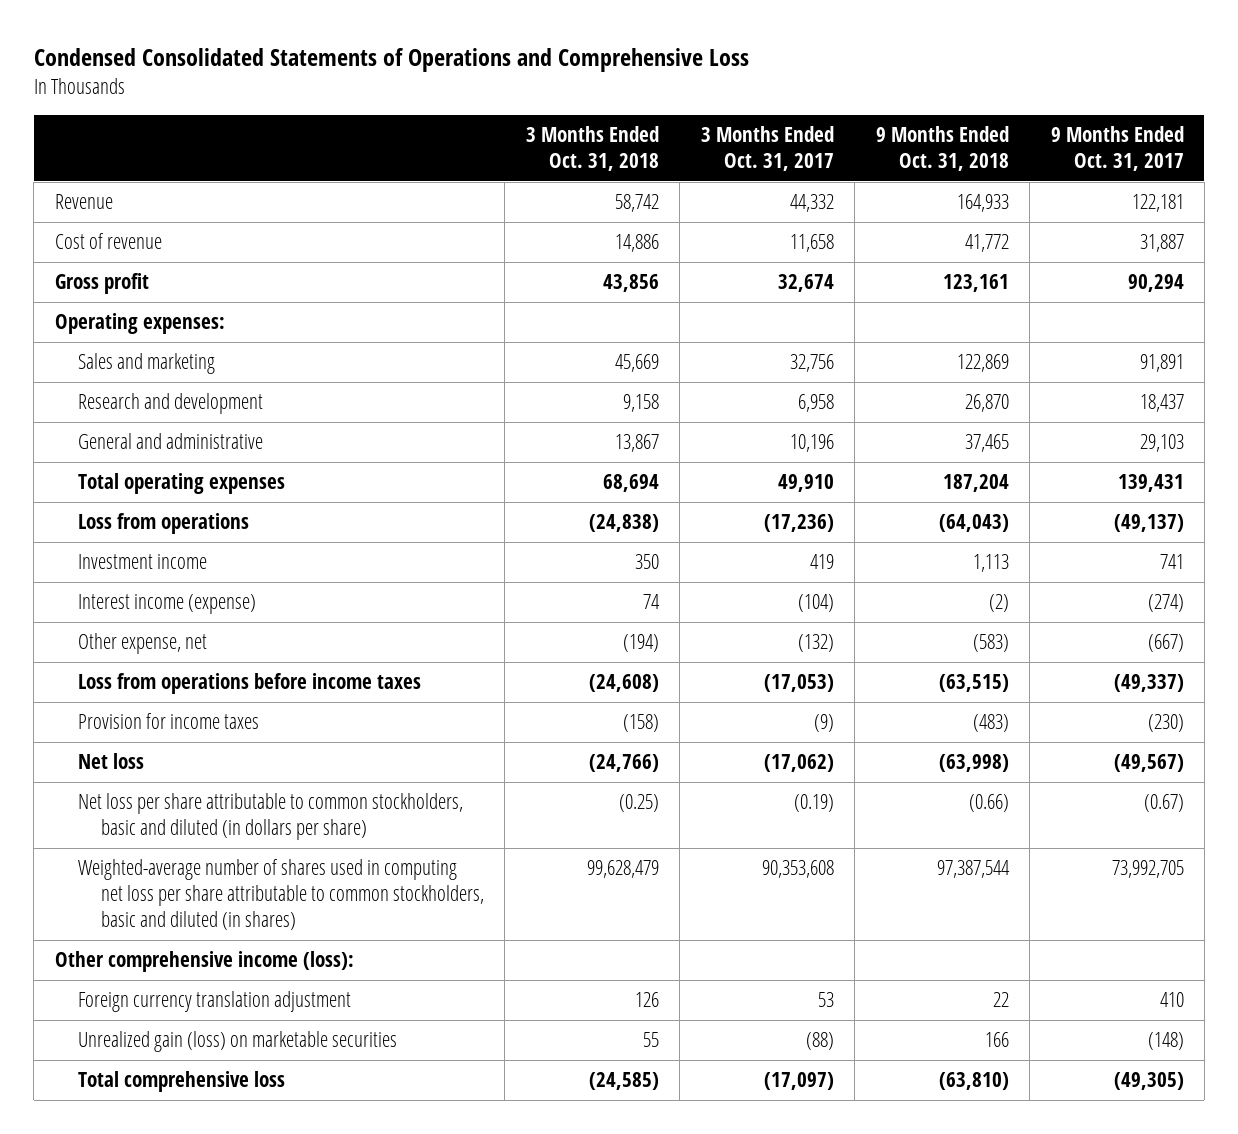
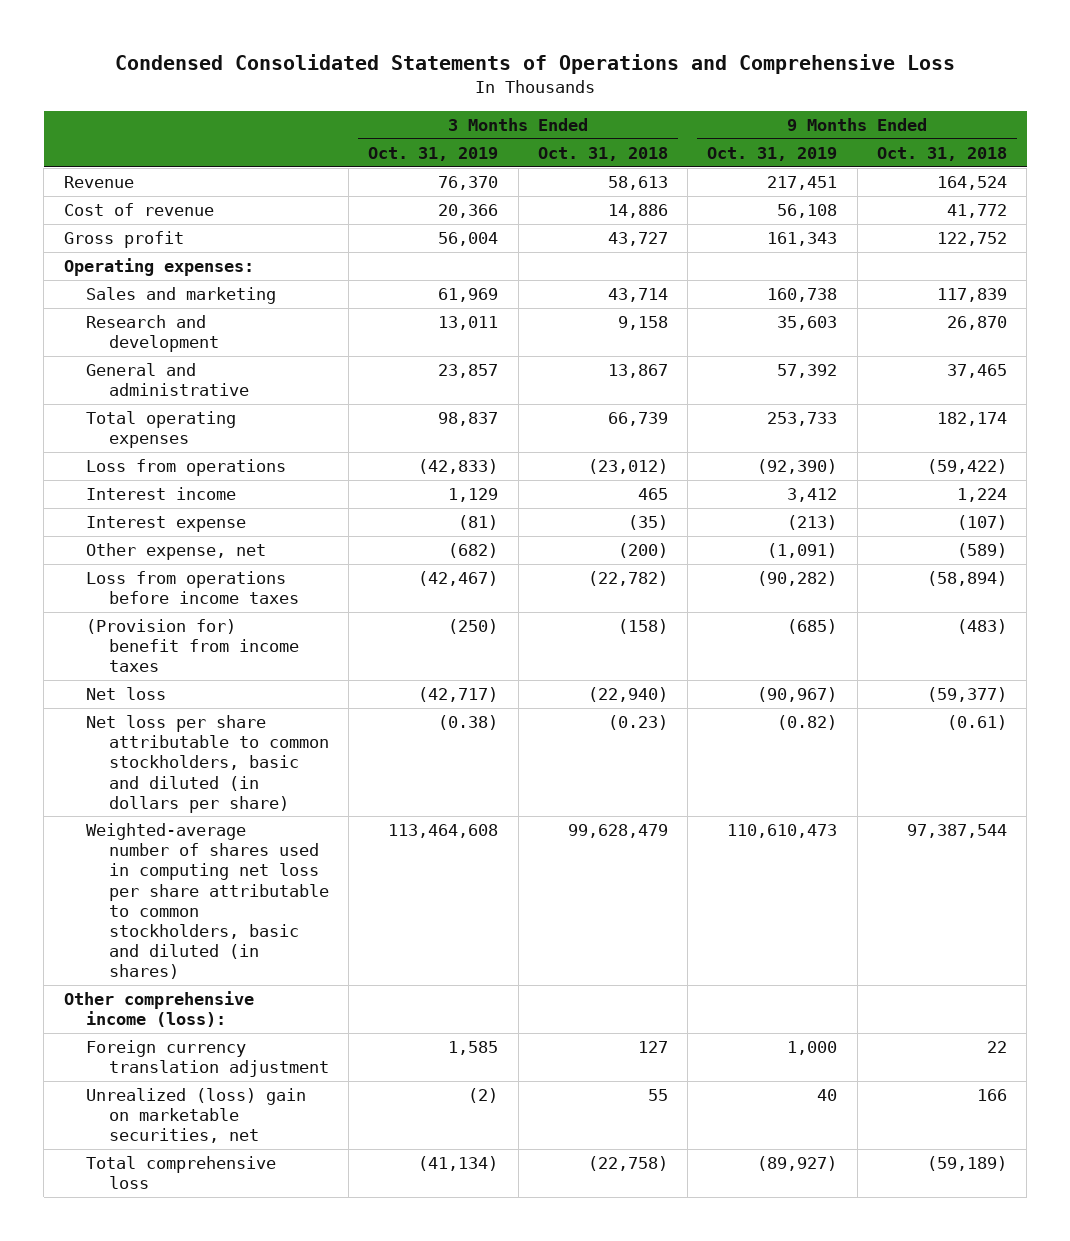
- | 3 Months Ended Oct. 31, 2018 | 3 Months Ended Oct. 31, 2017 | 9 Months Ended Oct. 31, 2018 | 9 Months Ended Oct. 31, 2017
+ | 3 Months Ended Oct. 31, 2019 | 3 Months Ended Oct. 31, 2018 | 9 Months Ended Oct. 31, 2019 | 9 Months Ended Oct. 31, 2018
- Revenue | 58,742 | 44,332 | 164,933 | 122,181
+ Revenue | 76,370 | 58,613 | 217,451 | 164,524
- Gross profit | 43,856 | 32,674 | 123,161 | 90,294
+ Gross profit | 56,004 | 43,727 | 161,343 | 122,752
- Sales and marketing | 45,669 | 32,756 | 122,869 | 91,891
+ Sales and marketing | 61,969 | 43,714 | 160,738 | 117,839
- Total operating expenses | 68,694 | 49,910 | 187,204 | 139,431
- Loss from operations | (24,838) | (17,236) | (64,043) | (49,137)
- Investment income | 350 | 419 | 1,113 | 741
- Interest income (expense) | 74 | (104) | (2) | (274)
- Other expense, net | (194) | (132) | (583) | (667)
- Loss from operations before income taxes | (24,608) | (17,053) | (63,515) | (49,337)
- Provision for income taxes | (158) | (9) | (483) | (230)
- Net loss | (24,766) | (17,062) | (63,998) | (49,567)
- Net loss per share attributable to common stockholders, basic and diluted (in dollars per share) | (0.25) | (0.19) | (0.66) | (0.67)
+ Total operating expenses | 98,837 | 66,739 | 253,733 | 182,174
+ Loss from operations | (42,833) | (23,012) | (92,390) | (59,422)
+ Interest income | 1,129 | 465 | 3,412 | 1,224
+ Interest expense | (81) | (35) | (213) | (107)
+ Other expense, net | (682) | (200) | (1,091) | (589)
+ Loss from operations before income taxes | (42,467) | (22,782) | (90,282) | (58,894)
+ (Provision for) benefit from income taxes | (250) | (158) | (685) | (483)
+ Net loss | (42,717) | (22,940) | (90,967) | (59,377)
+ Net loss per share attributable to common stockholders, basic and diluted (in dollars per share) | (0.38) | (0.23) | (0.82) | (0.61)
- Foreign currency translation adjustment | 126 | 53 | 22 | 410
- Unrealized gain (loss) on marketable securities | 55 | (88) | 166 | (148)
- Total comprehensive loss | (24,585) | (17,097) | (63,810) | (49,305)
+ Foreign currency translation adjustment | 1,585 | 127 | 1,000 | 22
+ Unrealized (loss) gain on marketable securities, net | (2) | 55 | 40 | 166
+ Total comprehensive loss | (41,134) | (22,758) | (89,927) | (59,189)

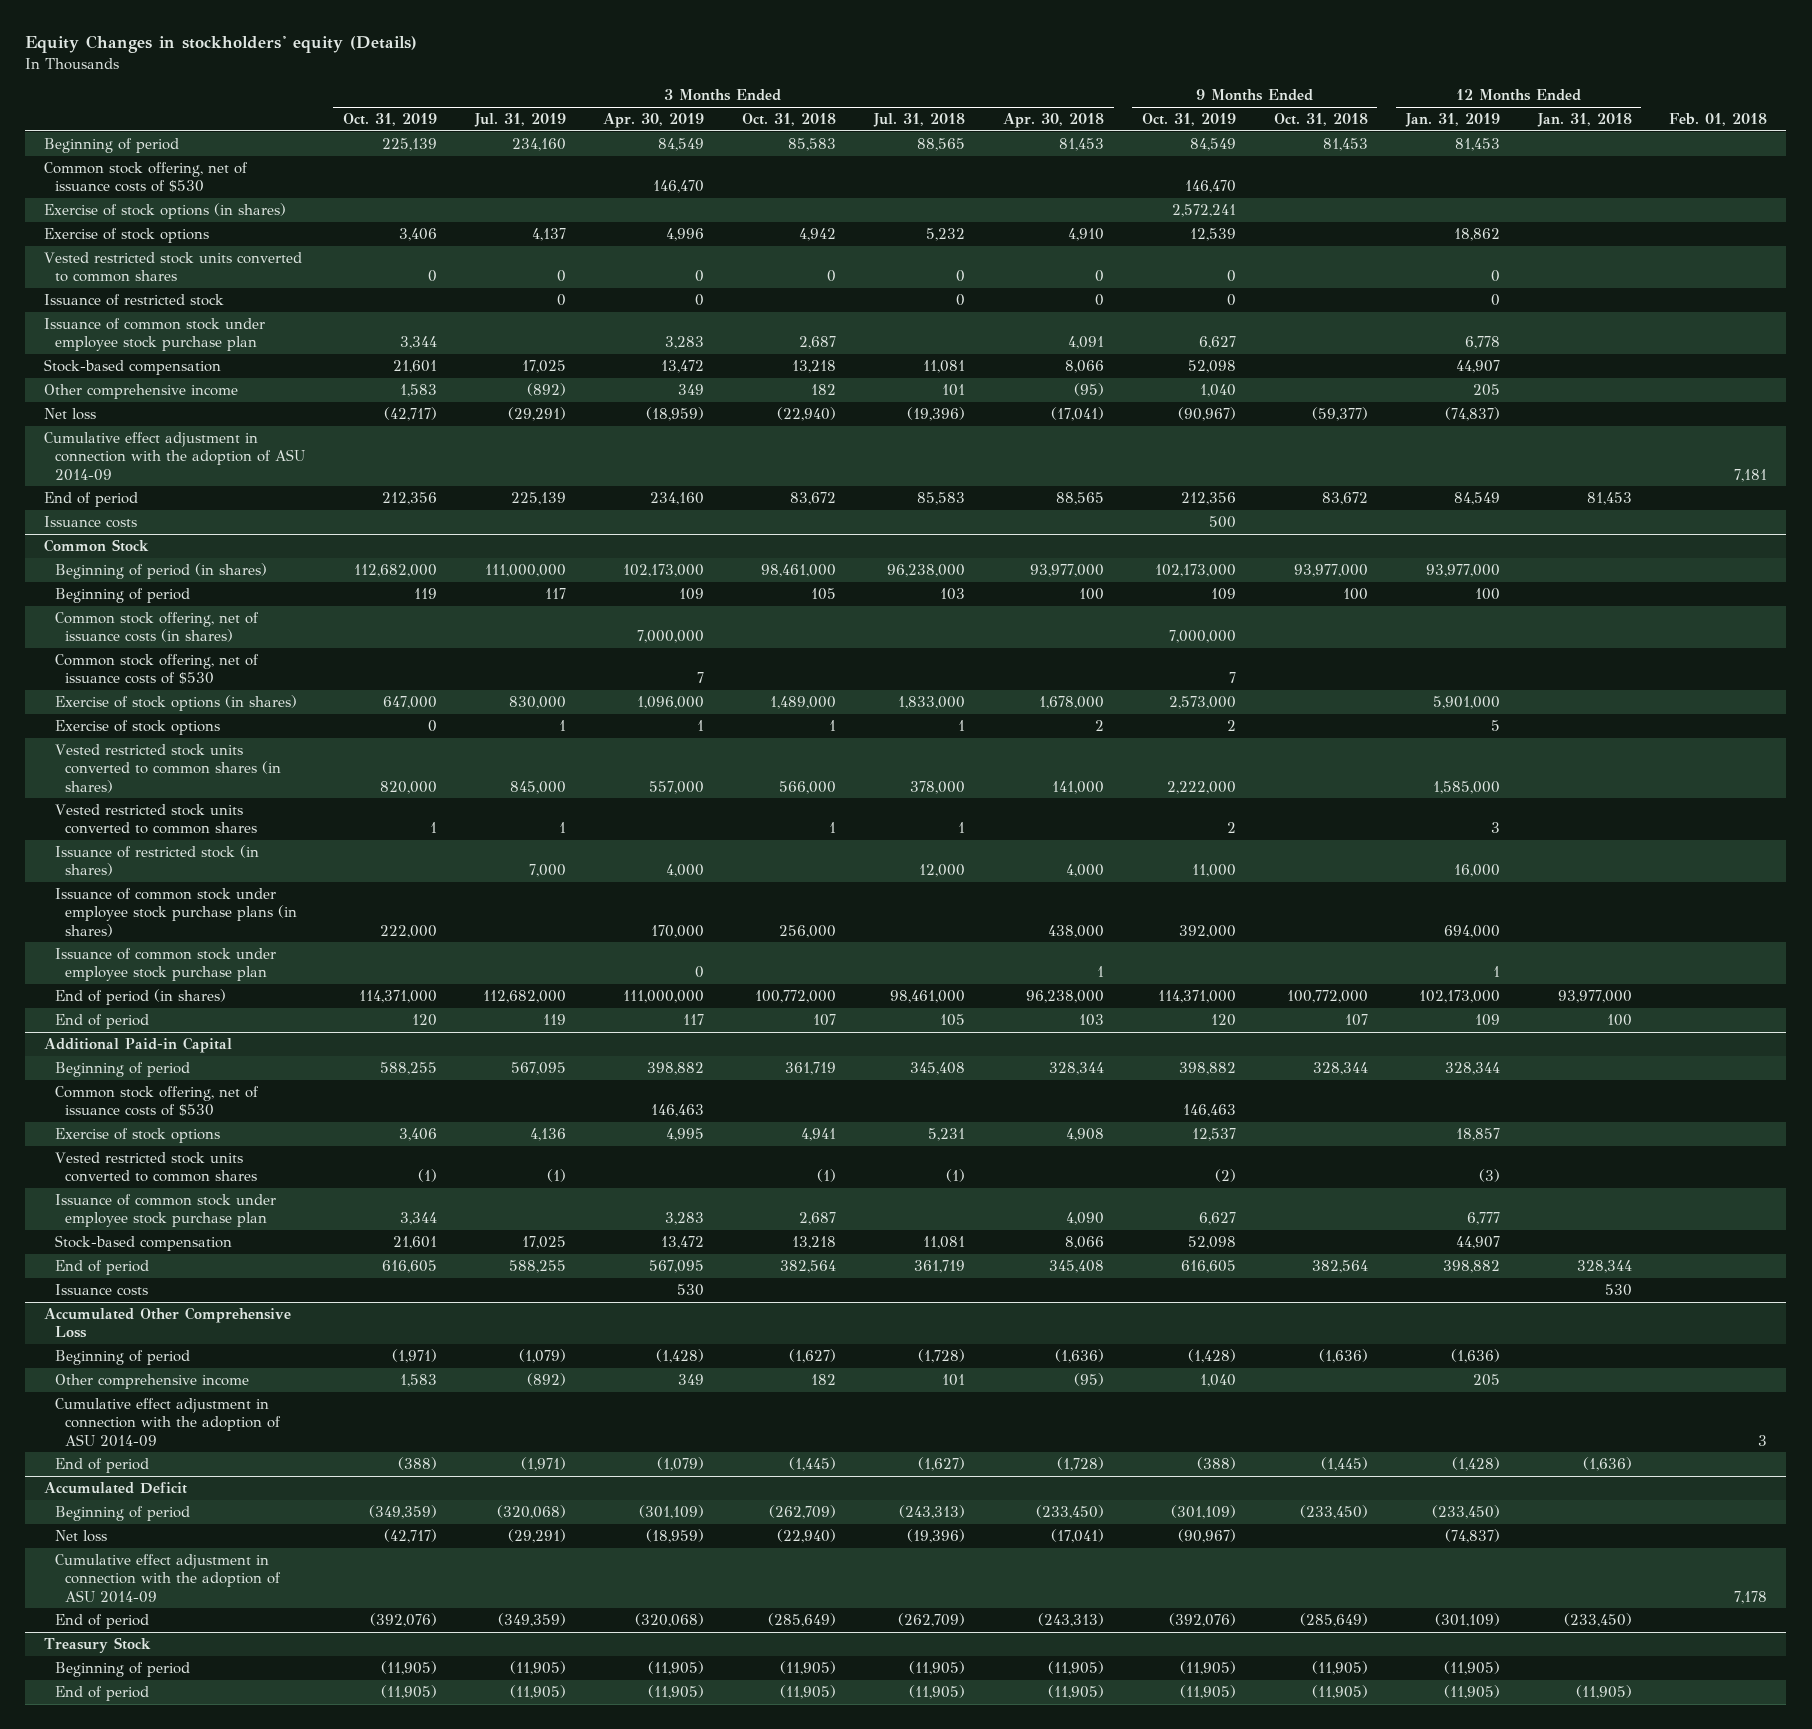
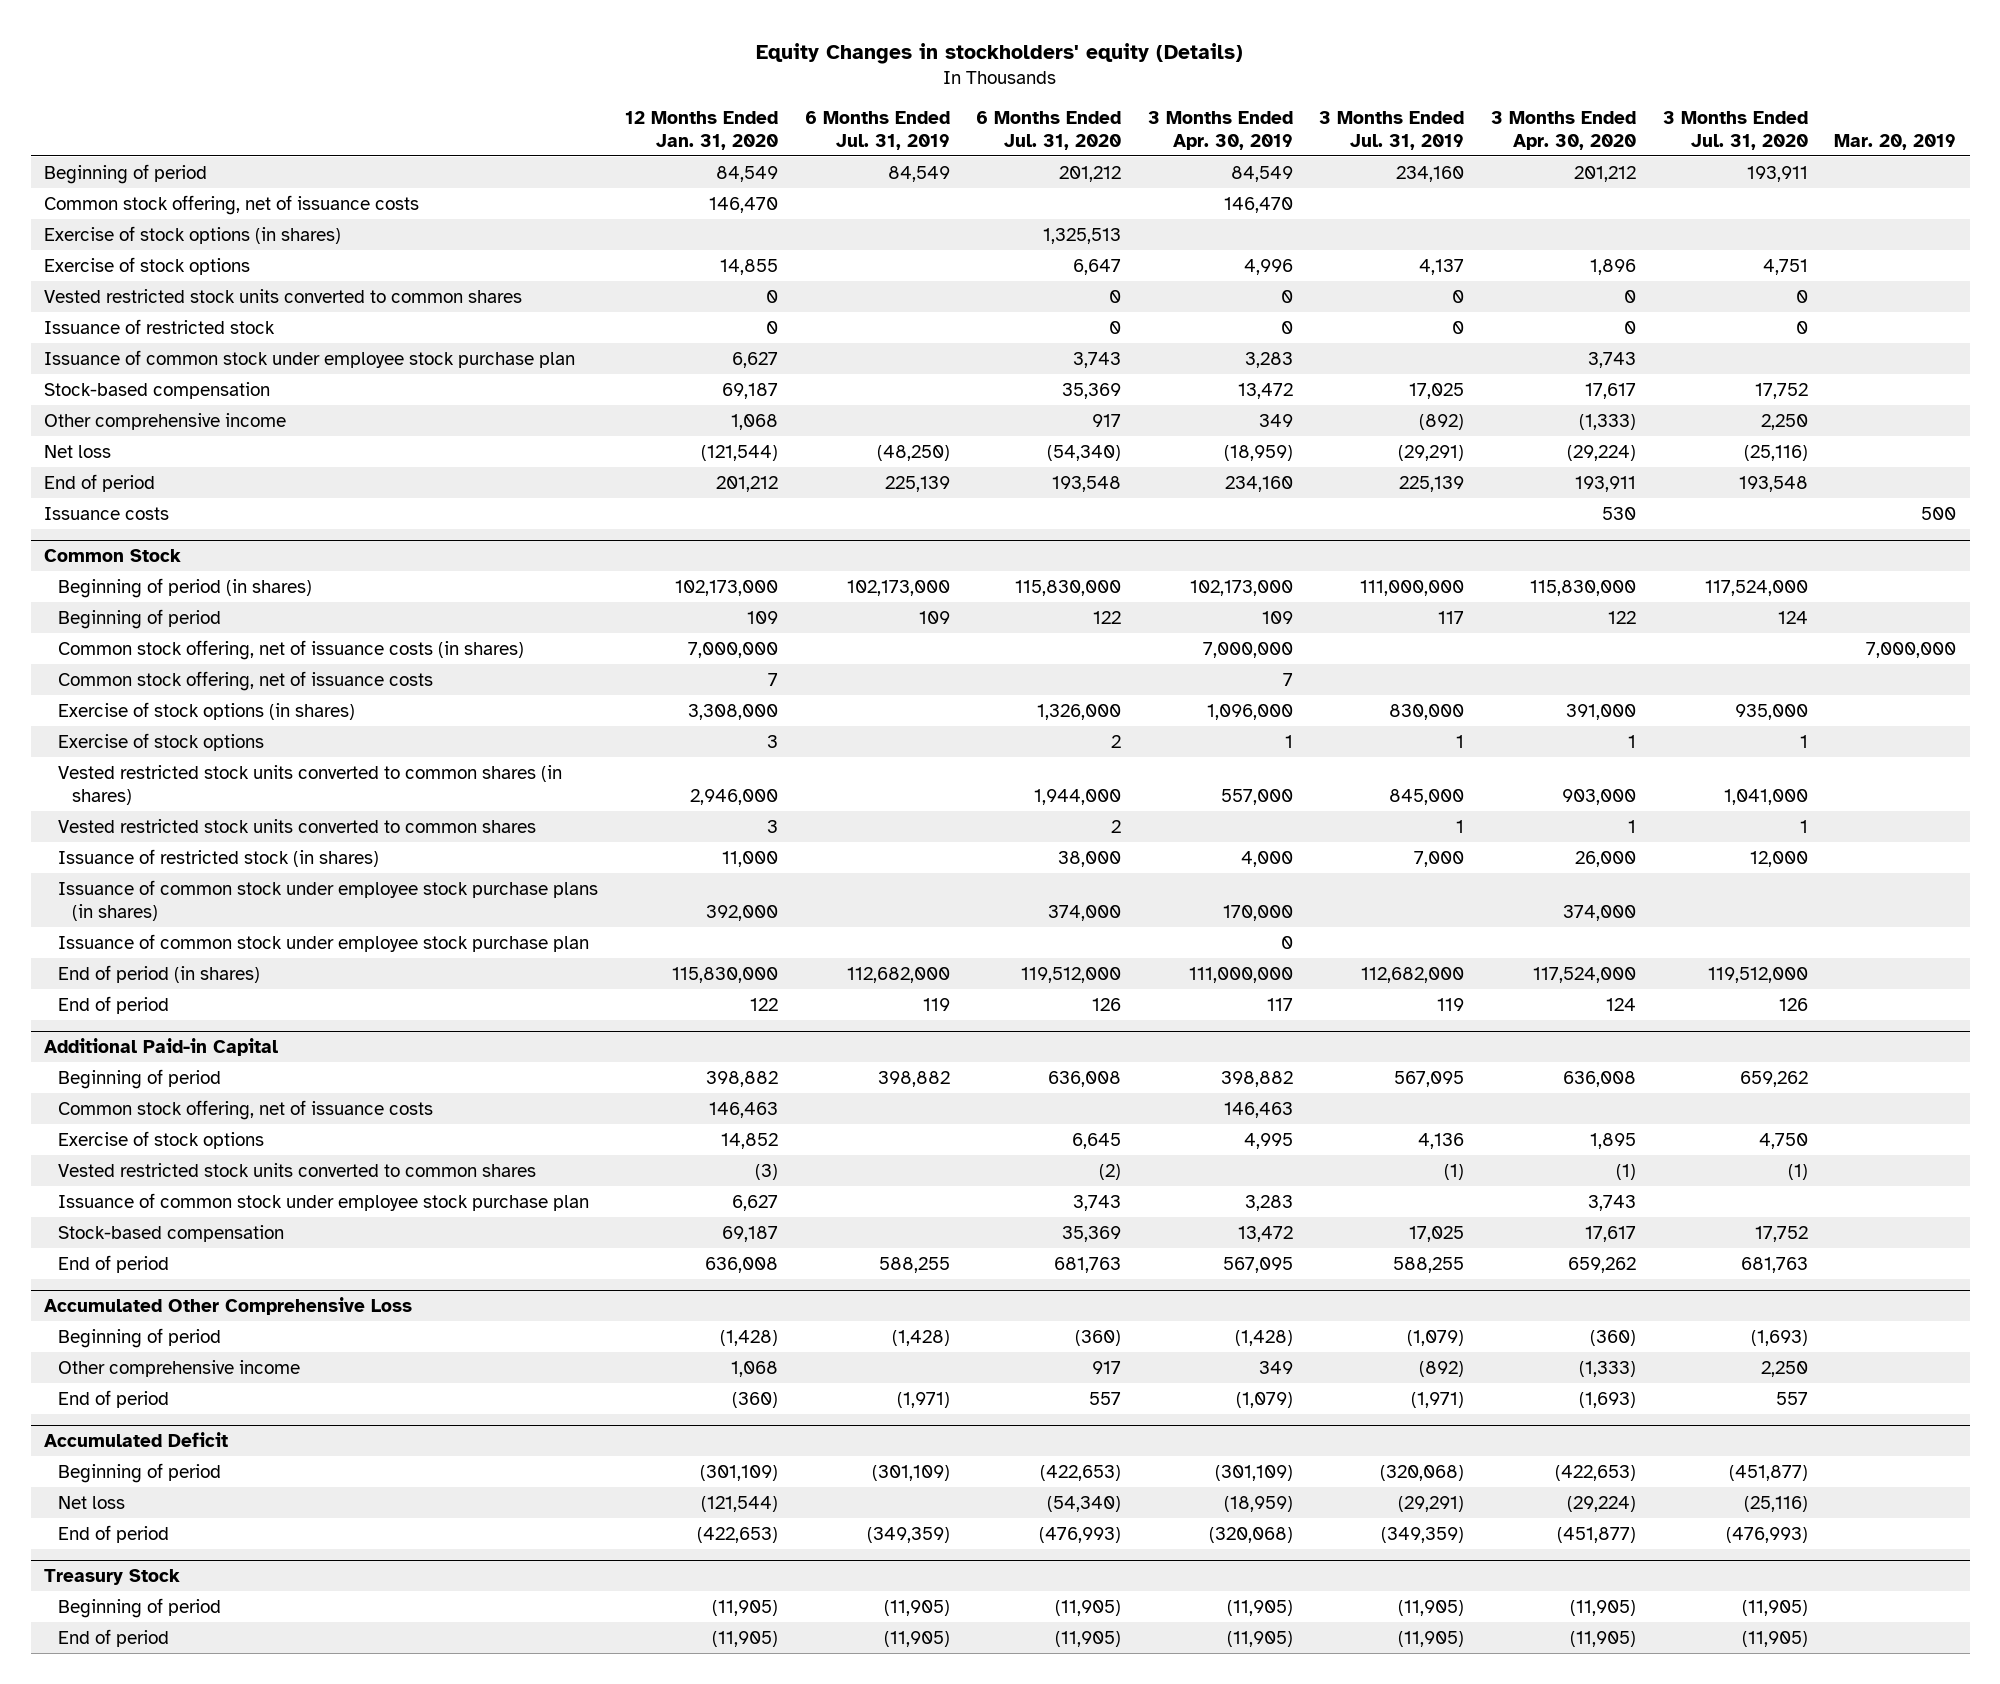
- | 3 Months Ended Oct. 31, 2019 | 3 Months Ended Jul. 31, 2019 | 3 Months Ended Apr. 30, 2019 | 3 Months Ended Oct. 31, 2018 | 3 Months Ended Jul. 31, 2018 | 3 Months Ended Apr. 30, 2018 | 9 Months Ended Oct. 31, 2019 | 9 Months Ended Oct. 31, 2018 | 12 Months Ended Jan. 31, 2019 | 12 Months Ended Jan. 31, 2018 | Feb. 01, 2018
+ | 12 Months Ended Jan. 31, 2020 | 6 Months Ended Jul. 31, 2019 | 6 Months Ended Jul. 31, 2020 | 3 Months Ended Apr. 30, 2019 | 3 Months Ended Jul. 31, 2019 | 3 Months Ended Apr. 30, 2020 | 3 Months Ended Jul. 31, 2020 | Mar. 20, 2019
- Common stock offering, net of issuance costs of $530 | | | 146,470 | | | | 146,470 | | | |
+ Common stock offering, net of issuance costs | 146,470 | | | 146,470 | | | |
- Cumulative effect adjustment in connection with the adoption of ASU 2014-09 | | | | | | | | | | | 7,181
@ Common Stock
- Common stock offering, net of issuance costs of $530 | | | 7 | | | | 7 | | | |
+ Common stock offering, net of issuance costs | 7 | | | 7 | | | |
@ Additional Paid-in Capital
- Common stock offering, net of issuance costs of $530 | | | 146,463 | | | | 146,463 | | | |
+ Common stock offering, net of issuance costs | 146,463 | | | 146,463 | | | |
- Issuance costs | | | 530 | | | | | | | 530 |
@ Accumulated Other Comprehensive Loss
- Cumulative effect adjustment in connection with the adoption of ASU 2014-09 | | | | | | | | | | | 3
@ Accumulated Deficit
- Cumulative effect adjustment in connection with the adoption of ASU 2014-09 | | | | | | | | | | | 7,178

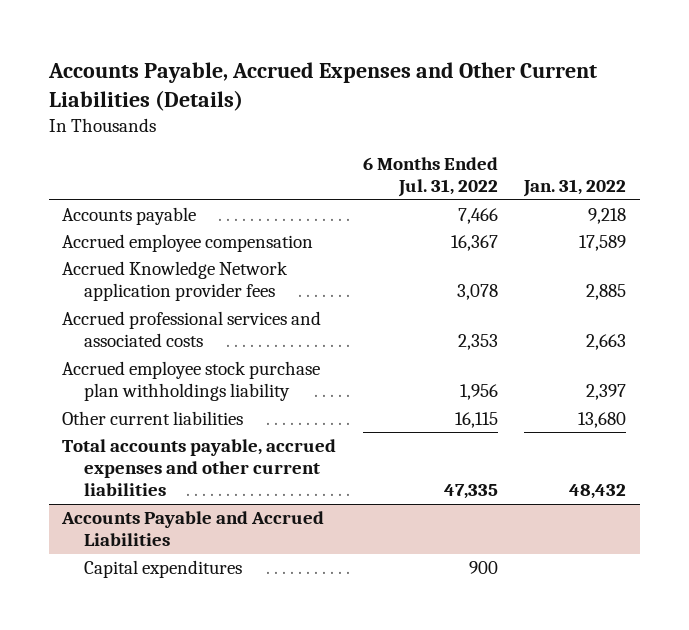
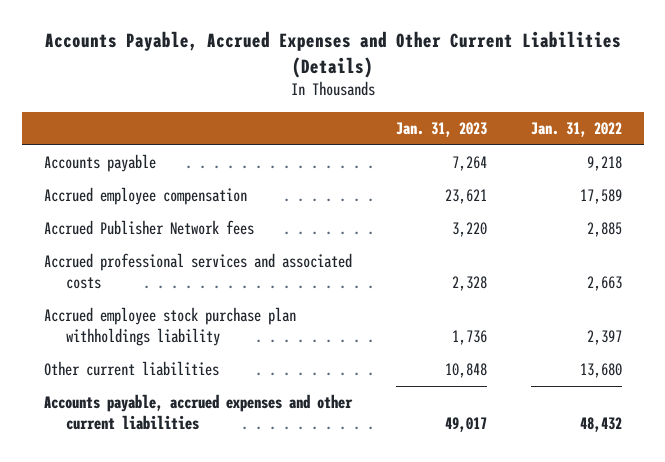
- | 6 Months Ended Jul. 31, 2022 | Jan. 31, 2022
+ | Jan. 31, 2023 | Jan. 31, 2022
- Accrued Knowledge Network application provider fees | 3,078 | 2,885
+ Accrued Publisher Network fees | 3,220 | 2,885
- Total accounts payable, accrued expenses and other current liabilities | 47,335 | 48,432
- Accounts Payable and Accrued Liabilities
- Capital expenditures | 900 |
+ Accounts payable, accrued expenses and other current liabilities | 49,017 | 48,432

